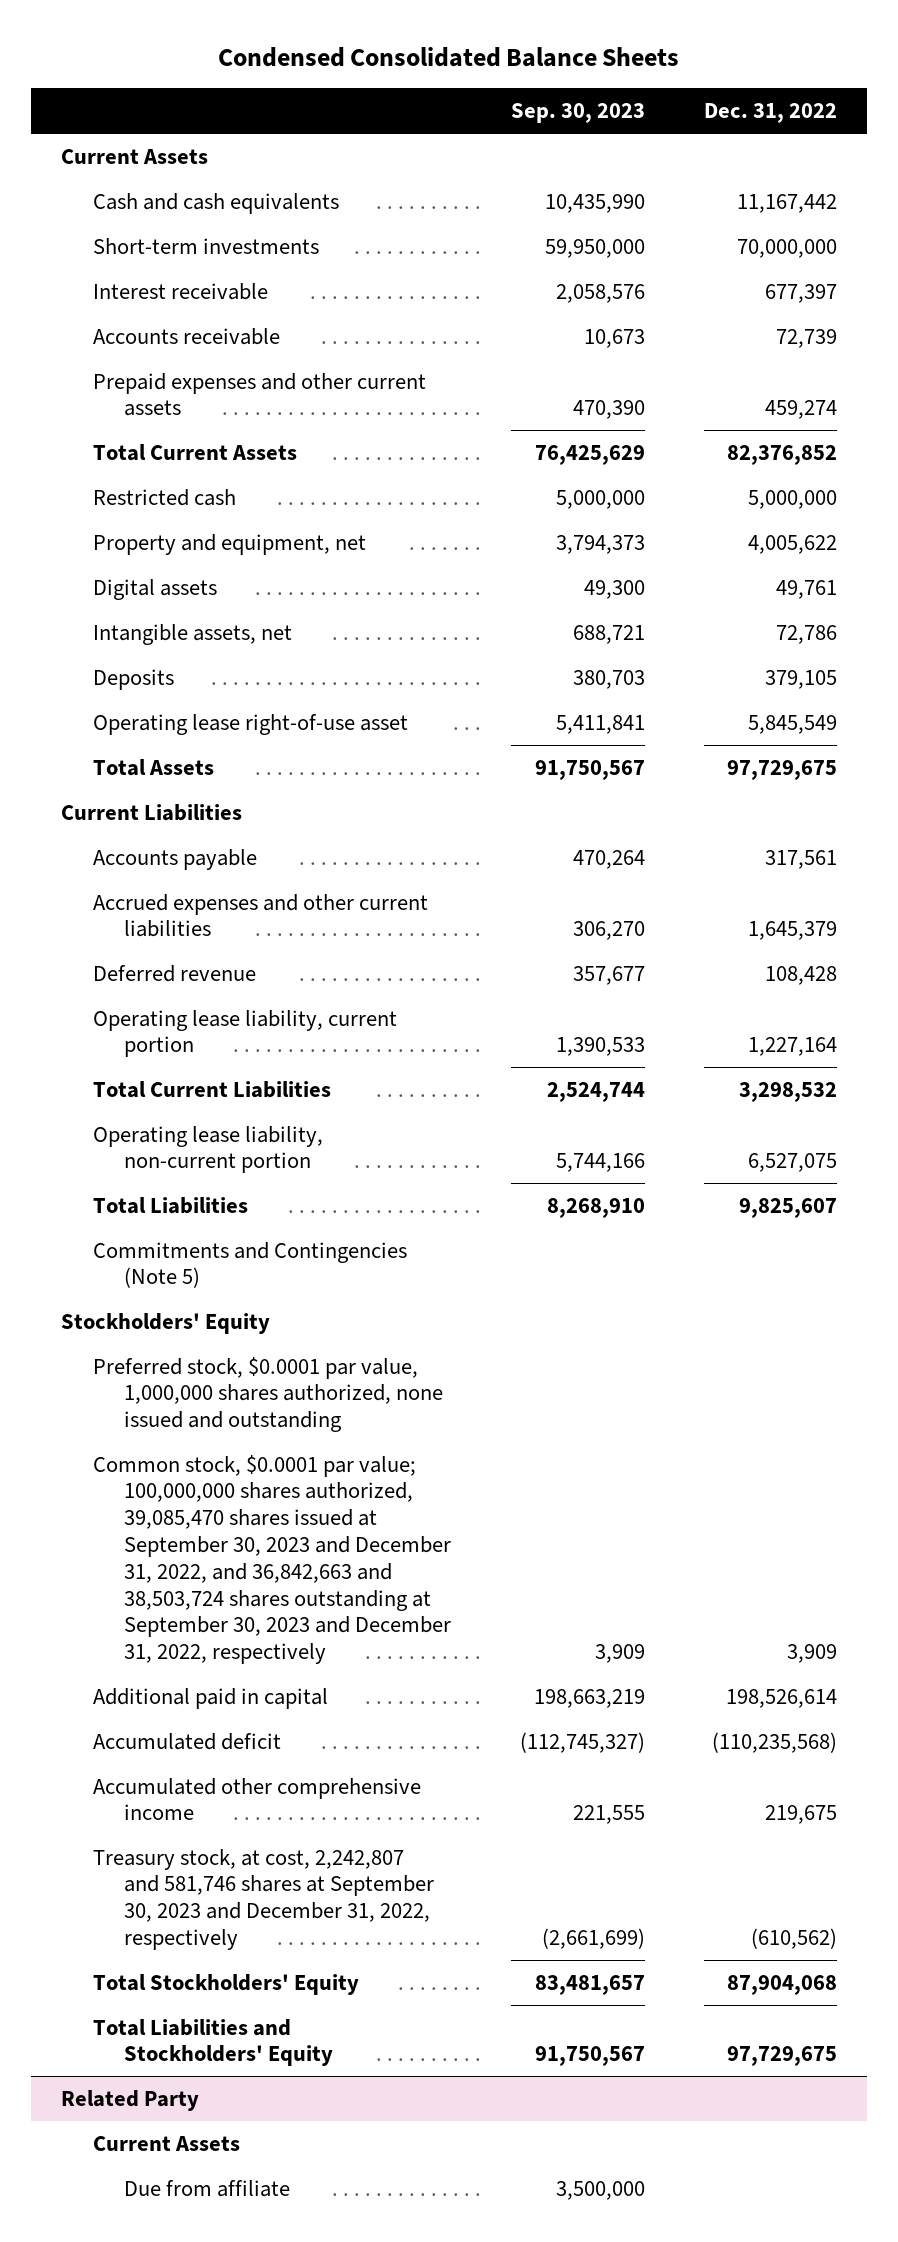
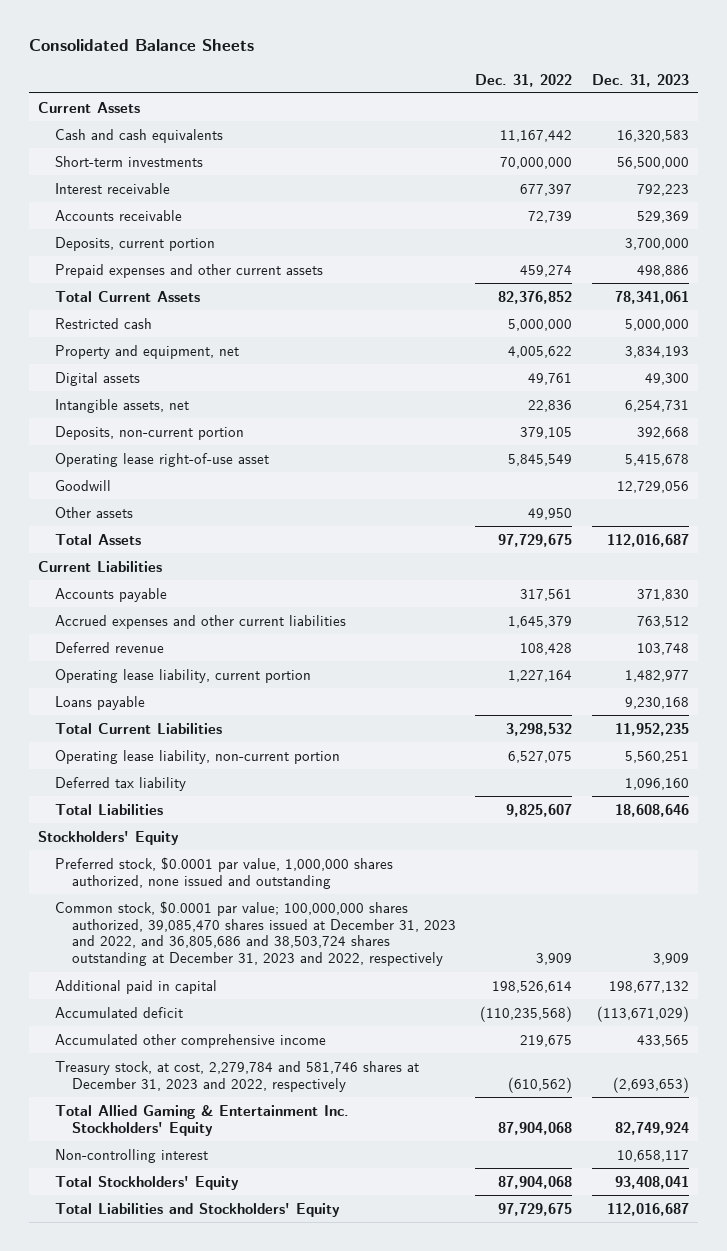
- Condensed Consolidated Balance Sheets
+ Consolidated Balance Sheets
- | Sep. 30, 2023 | Dec. 31, 2022
+ | Dec. 31, 2022 | Dec. 31, 2023
+ Deposits, current portion | | 3,700,000
- Intangible assets, net | 688,721 | 72,786
- Deposits | 380,703 | 379,105
+ Intangible assets, net | 22,836 | 6,254,731
+ Deposits, non-current portion | 379,105 | 392,668
+ Goodwill | | 12,729,056
+ Other assets | 49,950 |
+ Loans payable | | 9,230,168
+ Deferred tax liability | | 1,096,160
- Commitments and Contingencies (Note 5)
- Common stock, $0.0001 par value; 100,000,000 shares authorized, 39,085,470 shares issued at September 30, 2023 and December 31, 2022, and 36,842,663 and 38,503,724 shares outstanding at September 30, 2023 and December 31, 2022, respectively | 3,909 | 3,909
+ Common stock, $0.0001 par value; 100,000,000 shares authorized, 39,085,470 shares issued at December 31, 2023 and 2022, and 36,805,686 and 38,503,724 shares outstanding at December 31, 2023 and 2022, respectively | 3,909 | 3,909
- Treasury stock, at cost, 2,242,807 and 581,746 shares at September 30, 2023 and December 31, 2022, respectively | (2,661,699) | (610,562)
+ Treasury stock, at cost, 2,279,784 and 581,746 shares at December 31, 2023 and 2022, respectively | (610,562) | (2,693,653)
+ Total Allied Gaming & Entertainment Inc. Stockholders' Equity | 87,904,068 | 82,749,924
+ Non-controlling interest | | 10,658,117
- Related Party
- Current Assets
- Due from affiliate | 3,500,000 |

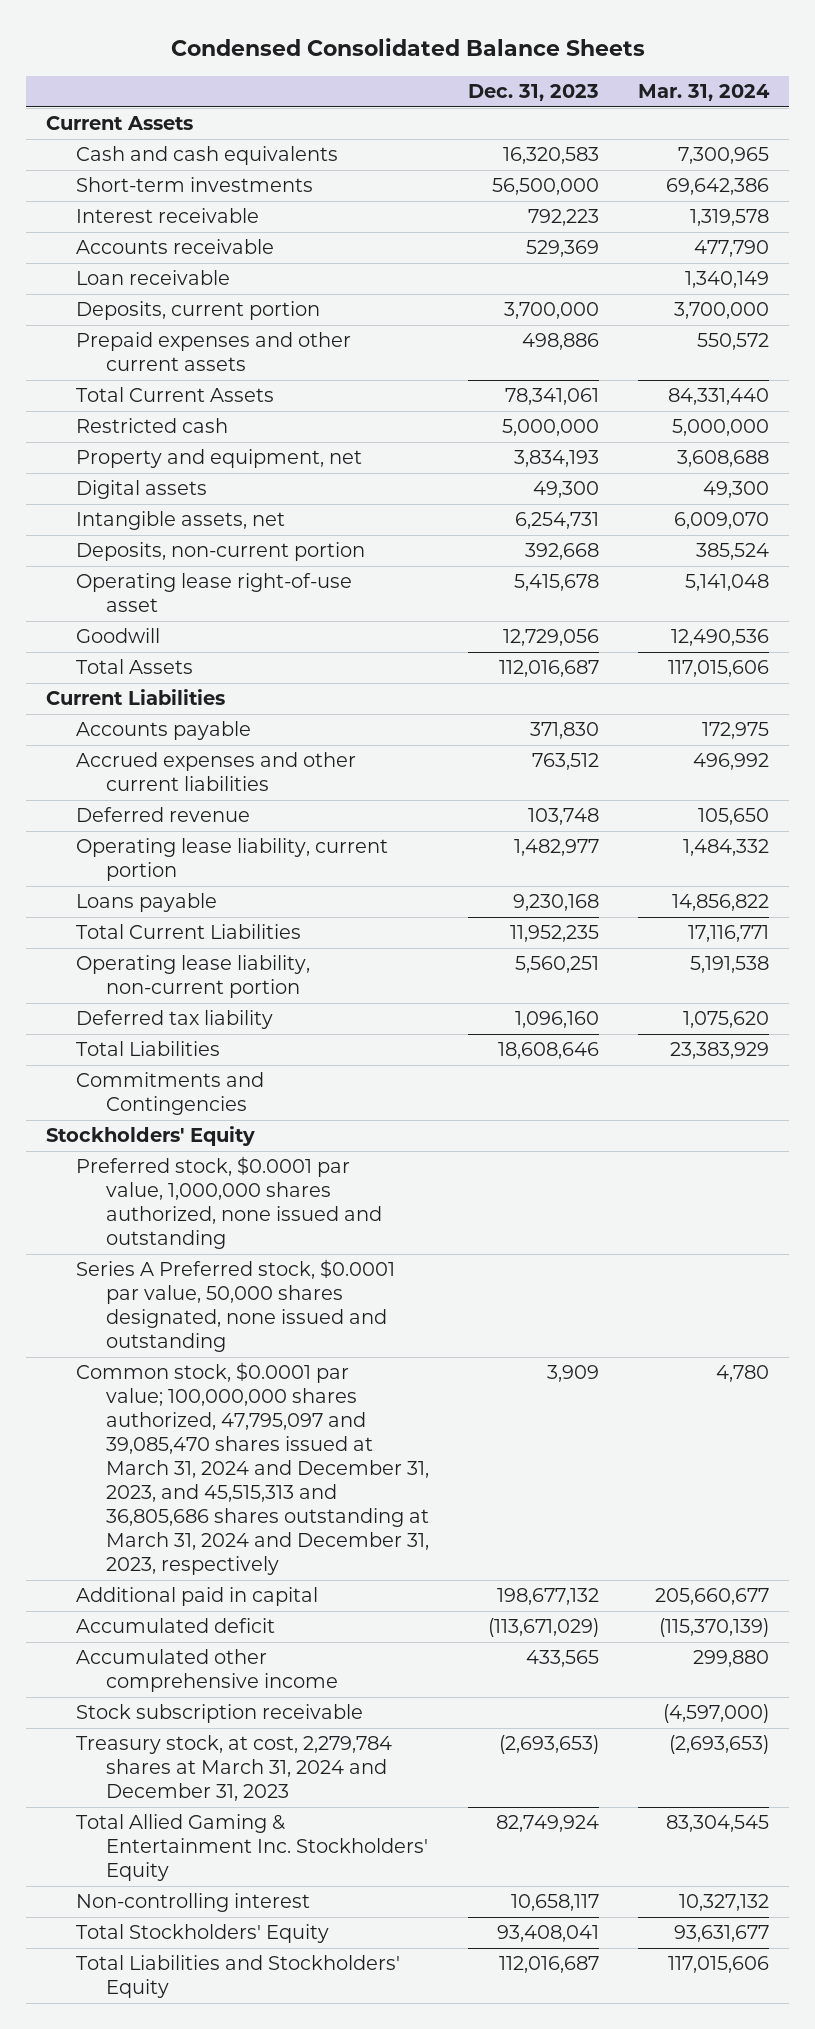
- Consolidated Balance Sheets
+ Condensed Consolidated Balance Sheets
- | Dec. 31, 2022 | Dec. 31, 2023
+ | Dec. 31, 2023 | Mar. 31, 2024
+ Loan receivable | | 1,340,149
- Other assets | 49,950 |
+ Commitments and Contingencies
- Common stock, $0.0001 par value; 100,000,000 shares authorized, 39,085,470 shares issued at December 31, 2023 and 2022, and 36,805,686 and 38,503,724 shares outstanding at December 31, 2023 and 2022, respectively | 3,909 | 3,909
+ Series A Preferred stock, $0.0001 par value, 50,000 shares designated, none issued and outstanding
+ Common stock, $0.0001 par value; 100,000,000 shares authorized, 47,795,097 and 39,085,470 shares issued at March 31, 2024 and December 31, 2023, and 45,515,313 and 36,805,686 shares outstanding at March 31, 2024 and December 31, 2023, respectively | 3,909 | 4,780
- Treasury stock, at cost, 2,279,784 and 581,746 shares at December 31, 2023 and 2022, respectively | (610,562) | (2,693,653)
+ Stock subscription receivable | | (4,597,000)
+ Treasury stock, at cost, 2,279,784 shares at March 31, 2024 and December 31, 2023 | (2,693,653) | (2,693,653)

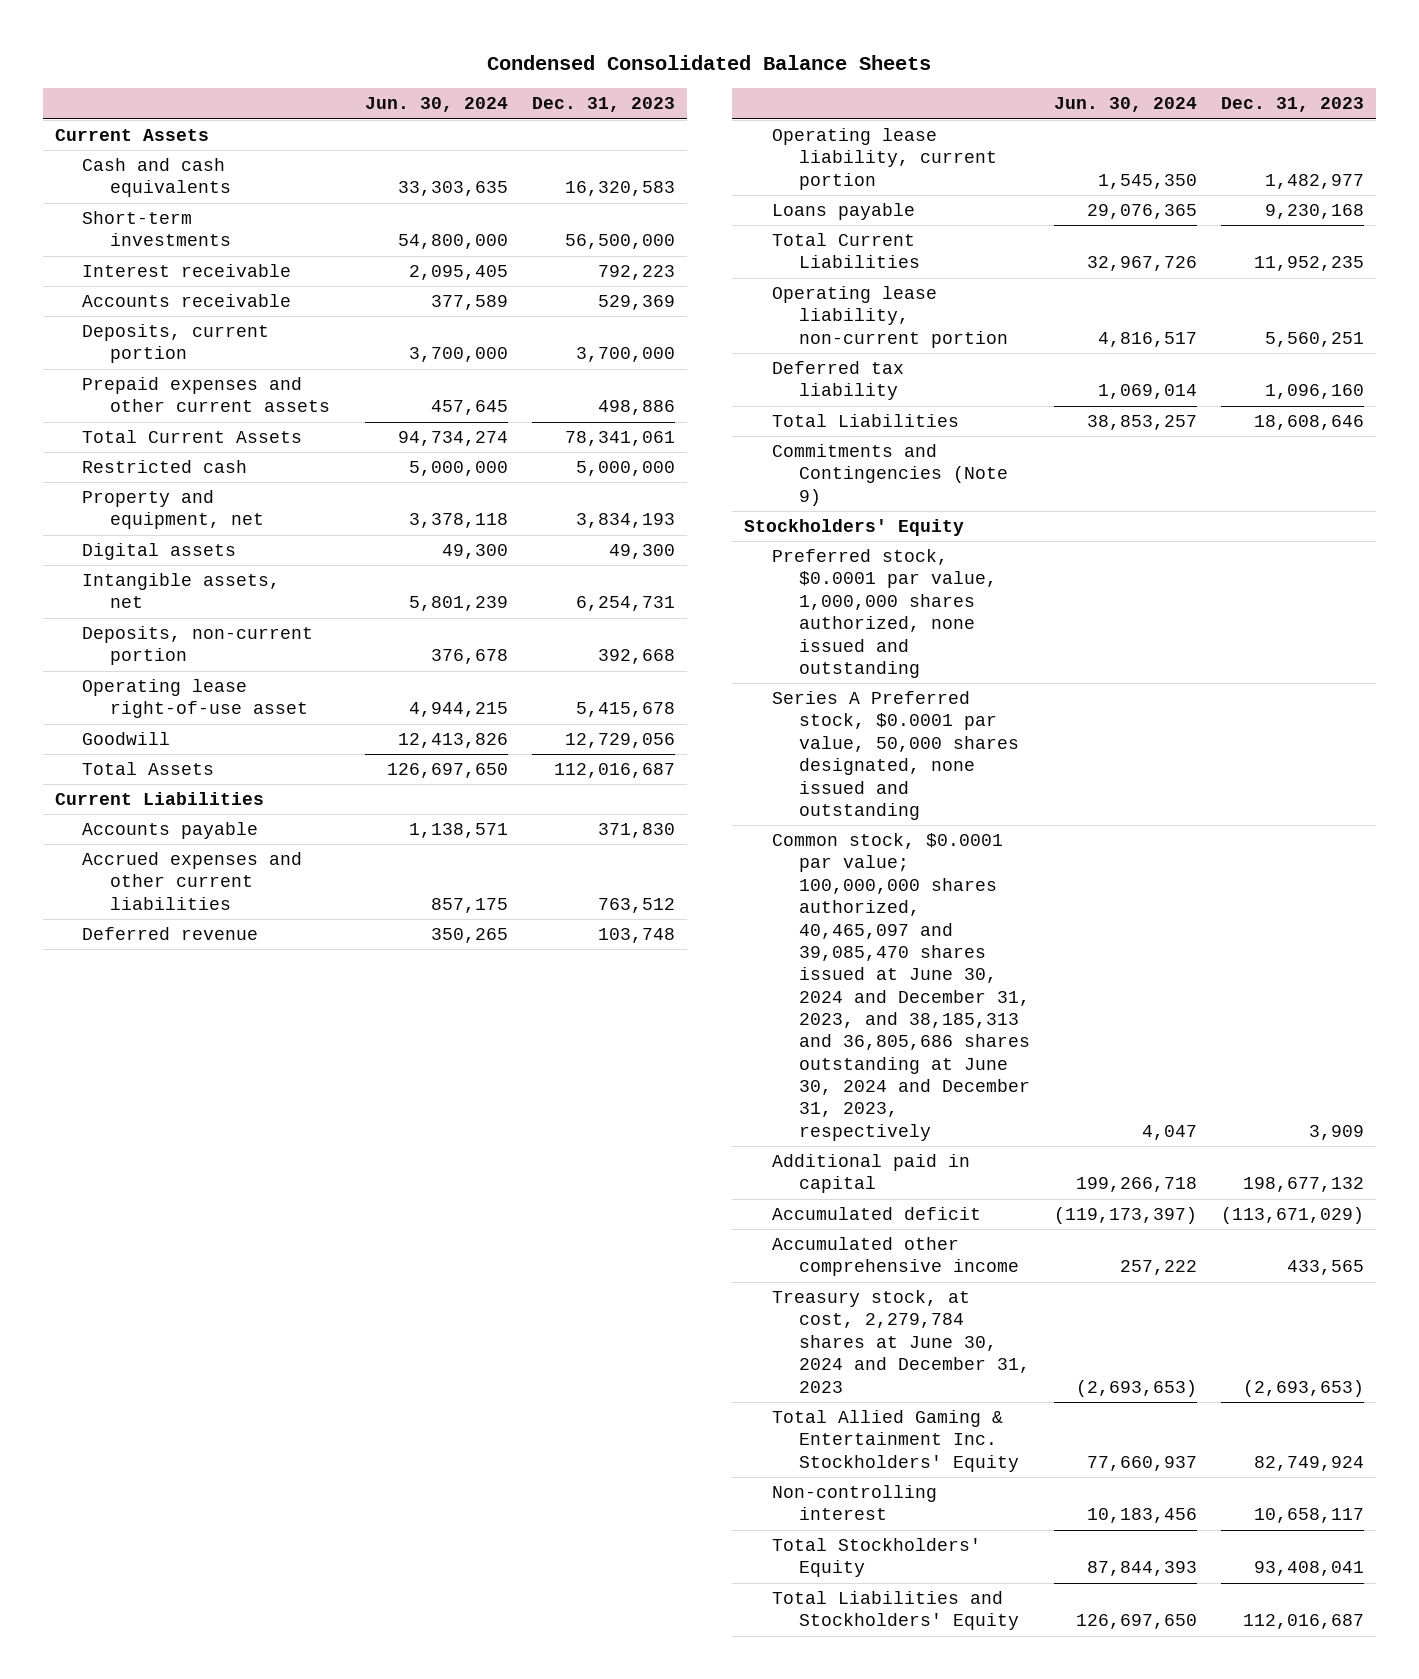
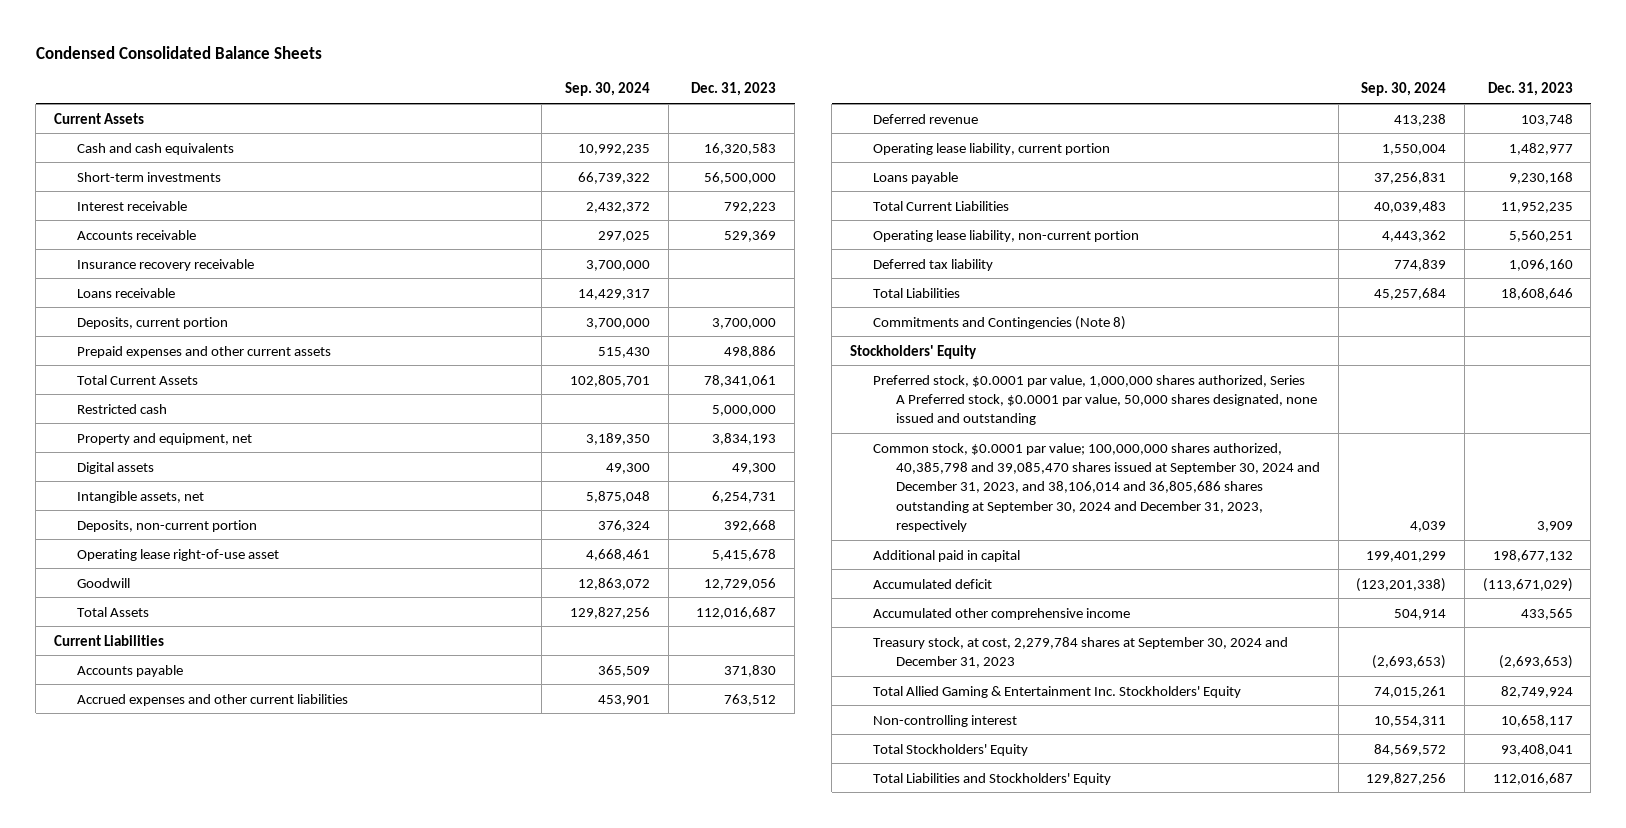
- | Jun. 30, 2024 | Dec. 31, 2023
+ | Sep. 30, 2024 | Dec. 31, 2023
+ Insurance recovery receivable | 3,700,000 |
+ Loans receivable | 14,429,317 |
- Commitments and Contingencies (Note 9)
+ Commitments and Contingencies (Note 8)
- Preferred stock, $0.0001 par value, 1,000,000 shares authorized, none issued and outstanding
- Series A Preferred stock, $0.0001 par value, 50,000 shares designated, none issued and outstanding
- Common stock, $0.0001 par value; 100,000,000 shares authorized, 40,465,097 and 39,085,470 shares issued at June 30, 2024 and December 31, 2023, and 38,185,313 and 36,805,686 shares outstanding at June 30, 2024 and December 31, 2023, respectively | 4,047 | 3,909
+ Preferred stock, $0.0001 par value, 1,000,000 shares authorized, Series A Preferred stock, $0.0001 par value, 50,000 shares designated, none issued and outstanding
+ Common stock, $0.0001 par value; 100,000,000 shares authorized, 40,385,798 and 39,085,470 shares issued at September 30, 2024 and December 31, 2023, and 38,106,014 and 36,805,686 shares outstanding at September 30, 2024 and December 31, 2023, respectively | 4,039 | 3,909
- Treasury stock, at cost, 2,279,784 shares at June 30, 2024 and December 31, 2023 | (2,693,653) | (2,693,653)
+ Treasury stock, at cost, 2,279,784 shares at September 30, 2024 and December 31, 2023 | (2,693,653) | (2,693,653)

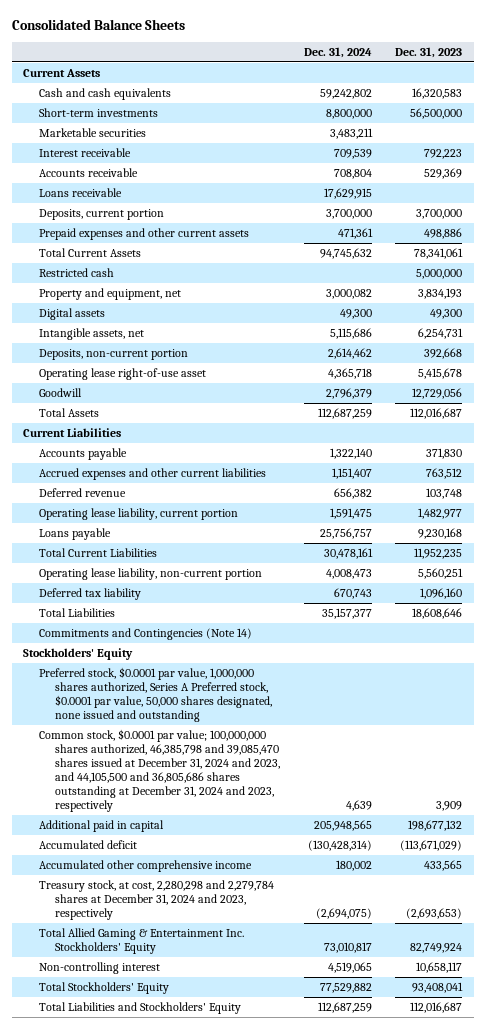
- Condensed Consolidated Balance Sheets
+ Consolidated Balance Sheets
- | Sep. 30, 2024 | Dec. 31, 2023
+ | Dec. 31, 2024 | Dec. 31, 2023
+ Marketable securities | 3,483,211 |
- Insurance recovery receivable | 3,700,000 |
- Commitments and Contingencies (Note 8)
+ Commitments and Contingencies (Note 14)
- Common stock, $0.0001 par value; 100,000,000 shares authorized, 40,385,798 and 39,085,470 shares issued at September 30, 2024 and December 31, 2023, and 38,106,014 and 36,805,686 shares outstanding at September 30, 2024 and December 31, 2023, respectively | 4,039 | 3,909
+ Common stock, $0.0001 par value; 100,000,000 shares authorized, 46,385,798 and 39,085,470 shares issued at December 31, 2024 and 2023, and 44,105,500 and 36,805,686 shares outstanding at December 31, 2024 and 2023, respectively | 4,639 | 3,909
- Treasury stock, at cost, 2,279,784 shares at September 30, 2024 and December 31, 2023 | (2,693,653) | (2,693,653)
+ Treasury stock, at cost, 2,280,298 and 2,279,784 shares at December 31, 2024 and 2023, respectively | (2,694,075) | (2,693,653)

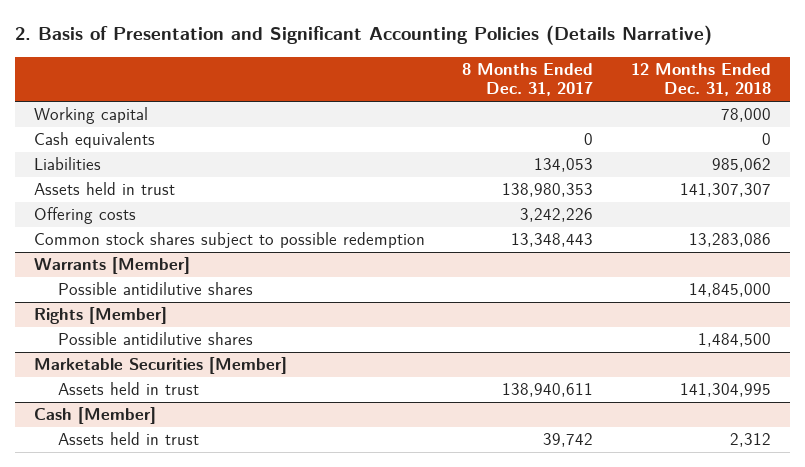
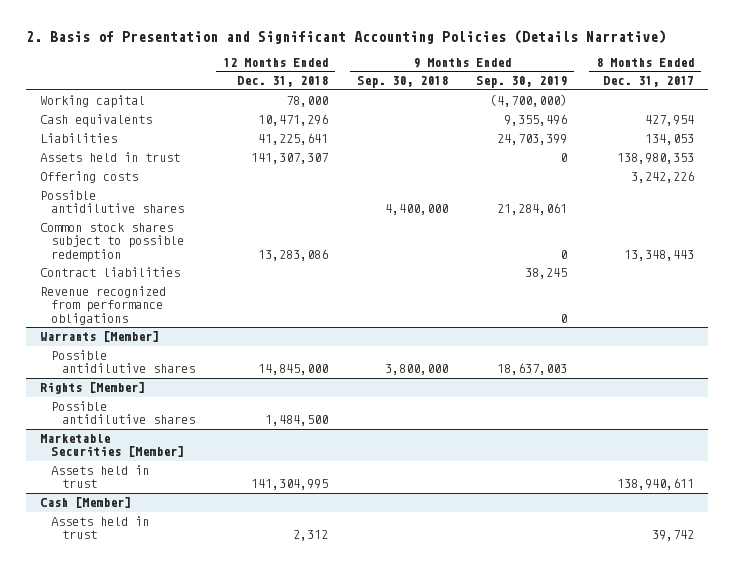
- | 8 Months Ended Dec. 31, 2017 | 12 Months Ended Dec. 31, 2018
+ | 12 Months Ended Dec. 31, 2018 | 9 Months Ended Sep. 30, 2018 | 9 Months Ended Sep. 30, 2019 | 8 Months Ended Dec. 31, 2017
- Cash equivalents | 0 | 0
- Liabilities | 134,053 | 985,062
+ Cash equivalents | 10,471,296 | | 9,355,496 | 427,954
+ Liabilities | 41,225,641 | | 24,703,399 | 134,053
+ Possible antidilutive shares | | 4,400,000 | 21,284,061 |
+ Contract liabilities | | | 38,245 |
+ Revenue recognized from performance obligations | | | 0 |

